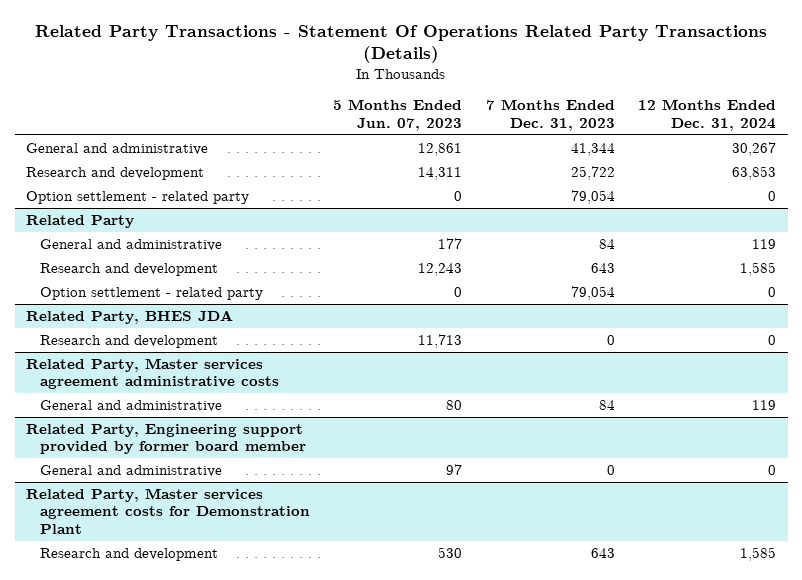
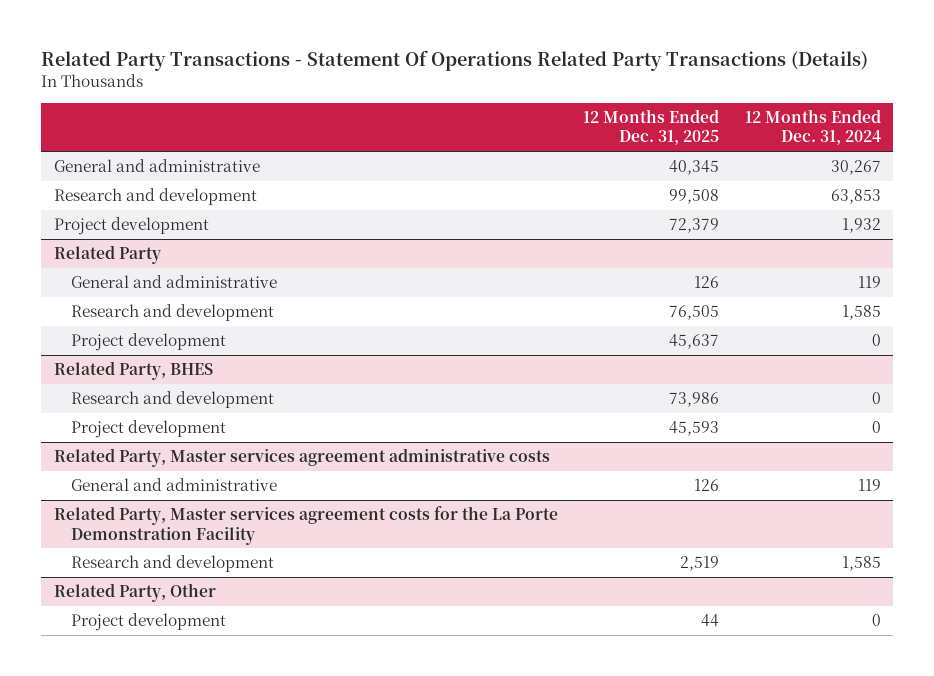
- | 5 Months Ended Jun. 07, 2023 | 7 Months Ended Dec. 31, 2023 | 12 Months Ended Dec. 31, 2024
+ | 12 Months Ended Dec. 31, 2025 | 12 Months Ended Dec. 31, 2024
- Option settlement - related party | 0 | 79,054 | 0
+ Project development | 72,379 | 1,932
@ Related Party
- Option settlement - related party | 0 | 79,054 | 0
- Related Party, BHES JDA
@ Related Party
+ Project development | 45,637 | 0
+ Related Party, BHES
+ Project development | 45,593 | 0
- Related Party, Engineering support provided by former board member
- General and administrative | 97 | 0 | 0
- Related Party, Master services agreement costs for Demonstration Plant
+ Related Party, Master services agreement costs for the La Porte Demonstration Facility
+ Related Party, Other
+ Project development | 44 | 0

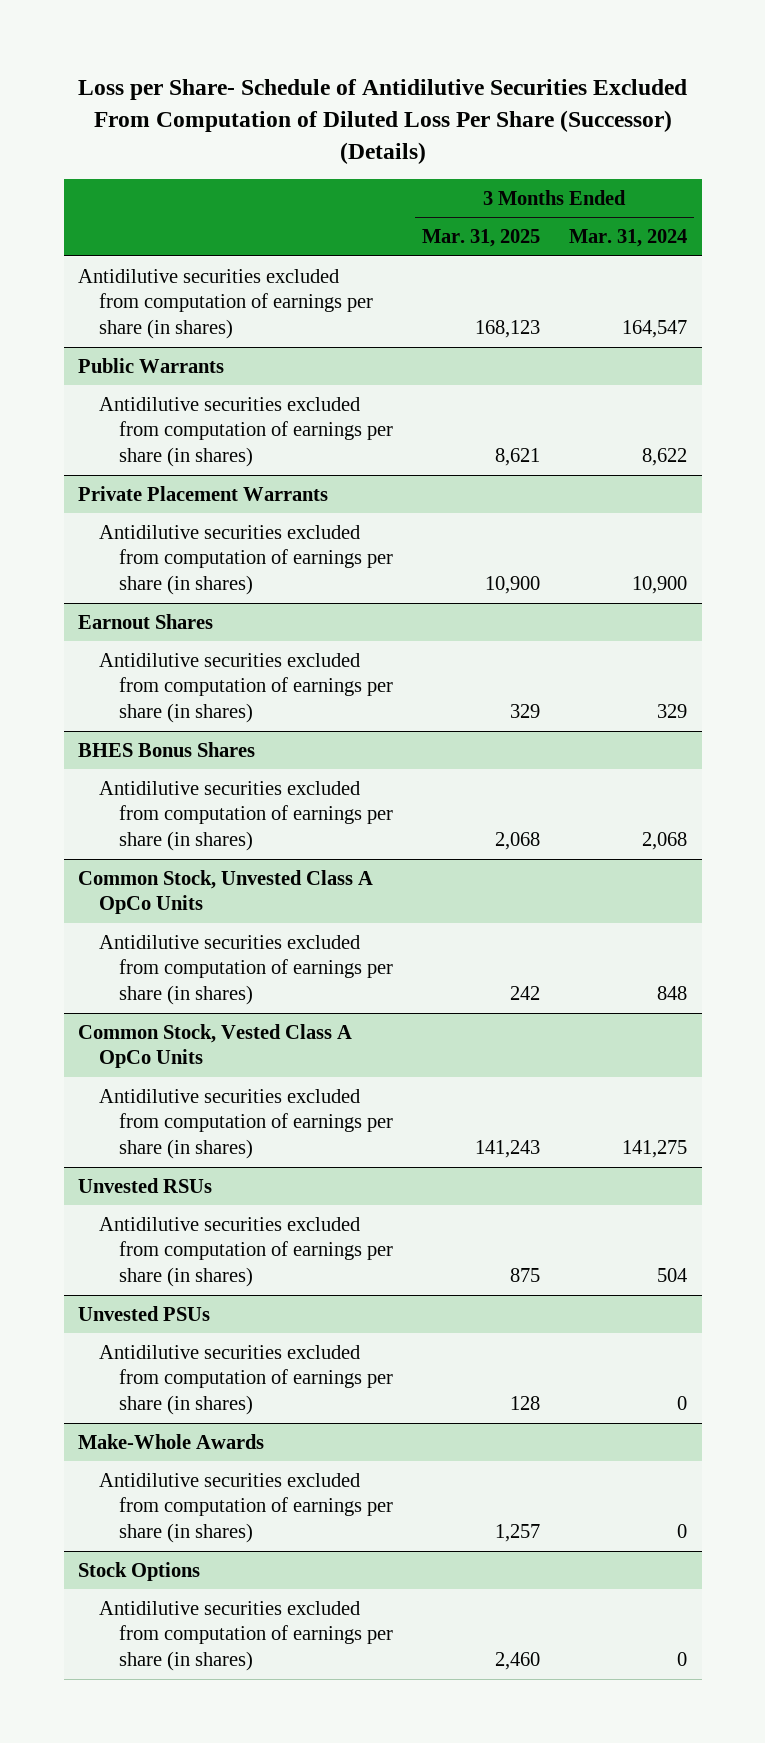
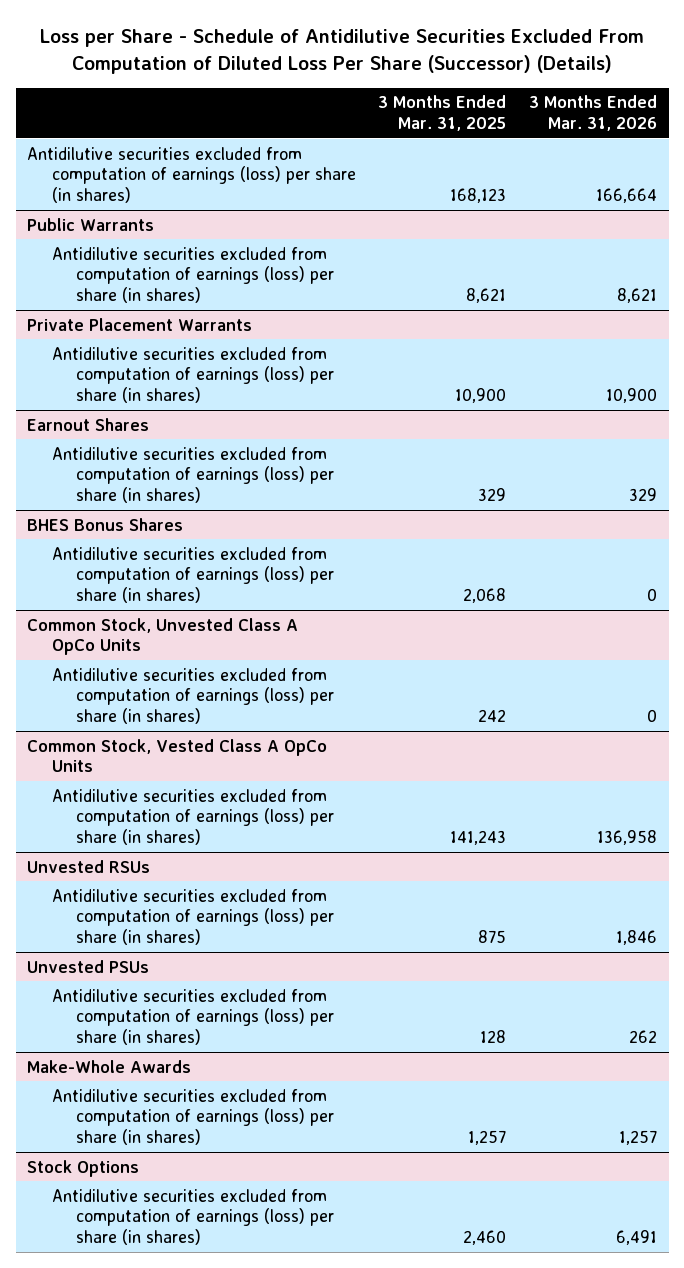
- Loss per Share- Schedule of Antidilutive Securities Excluded From Computation of Diluted Loss Per Share (Successor) (Details)
+ Loss per Share - Schedule of Antidilutive Securities Excluded From Computation of Diluted Loss Per Share (Successor) (Details)
- | 3 Months Ended Mar. 31, 2025 | 3 Months Ended Mar. 31, 2024
+ | 3 Months Ended Mar. 31, 2025 | 3 Months Ended Mar. 31, 2026
- Antidilutive securities excluded from computation of earnings per share (in shares) | 168,123 | 164,547
+ Antidilutive securities excluded from computation of earnings (loss) per share (in shares) | 168,123 | 166,664
@ Public Warrants
- Antidilutive securities excluded from computation of earnings per share (in shares) | 8,621 | 8,622
+ Antidilutive securities excluded from computation of earnings (loss) per share (in shares) | 8,621 | 8,621
@ Private Placement Warrants
- Antidilutive securities excluded from computation of earnings per share (in shares) | 10,900 | 10,900
+ Antidilutive securities excluded from computation of earnings (loss) per share (in shares) | 10,900 | 10,900
@ Earnout Shares
- Antidilutive securities excluded from computation of earnings per share (in shares) | 329 | 329
+ Antidilutive securities excluded from computation of earnings (loss) per share (in shares) | 329 | 329
@ BHES Bonus Shares
- Antidilutive securities excluded from computation of earnings per share (in shares) | 2,068 | 2,068
+ Antidilutive securities excluded from computation of earnings (loss) per share (in shares) | 2,068 | 0
@ Common Stock, Unvested Class A OpCo Units
- Antidilutive securities excluded from computation of earnings per share (in shares) | 242 | 848
+ Antidilutive securities excluded from computation of earnings (loss) per share (in shares) | 242 | 0
@ Common Stock, Vested Class A OpCo Units
- Antidilutive securities excluded from computation of earnings per share (in shares) | 141,243 | 141,275
+ Antidilutive securities excluded from computation of earnings (loss) per share (in shares) | 141,243 | 136,958
@ Unvested RSUs
- Antidilutive securities excluded from computation of earnings per share (in shares) | 875 | 504
+ Antidilutive securities excluded from computation of earnings (loss) per share (in shares) | 875 | 1,846
@ Unvested PSUs
- Antidilutive securities excluded from computation of earnings per share (in shares) | 128 | 0
+ Antidilutive securities excluded from computation of earnings (loss) per share (in shares) | 128 | 262
@ Make-Whole Awards
- Antidilutive securities excluded from computation of earnings per share (in shares) | 1,257 | 0
+ Antidilutive securities excluded from computation of earnings (loss) per share (in shares) | 1,257 | 1,257
@ Stock Options
- Antidilutive securities excluded from computation of earnings per share (in shares) | 2,460 | 0
+ Antidilutive securities excluded from computation of earnings (loss) per share (in shares) | 2,460 | 6,491

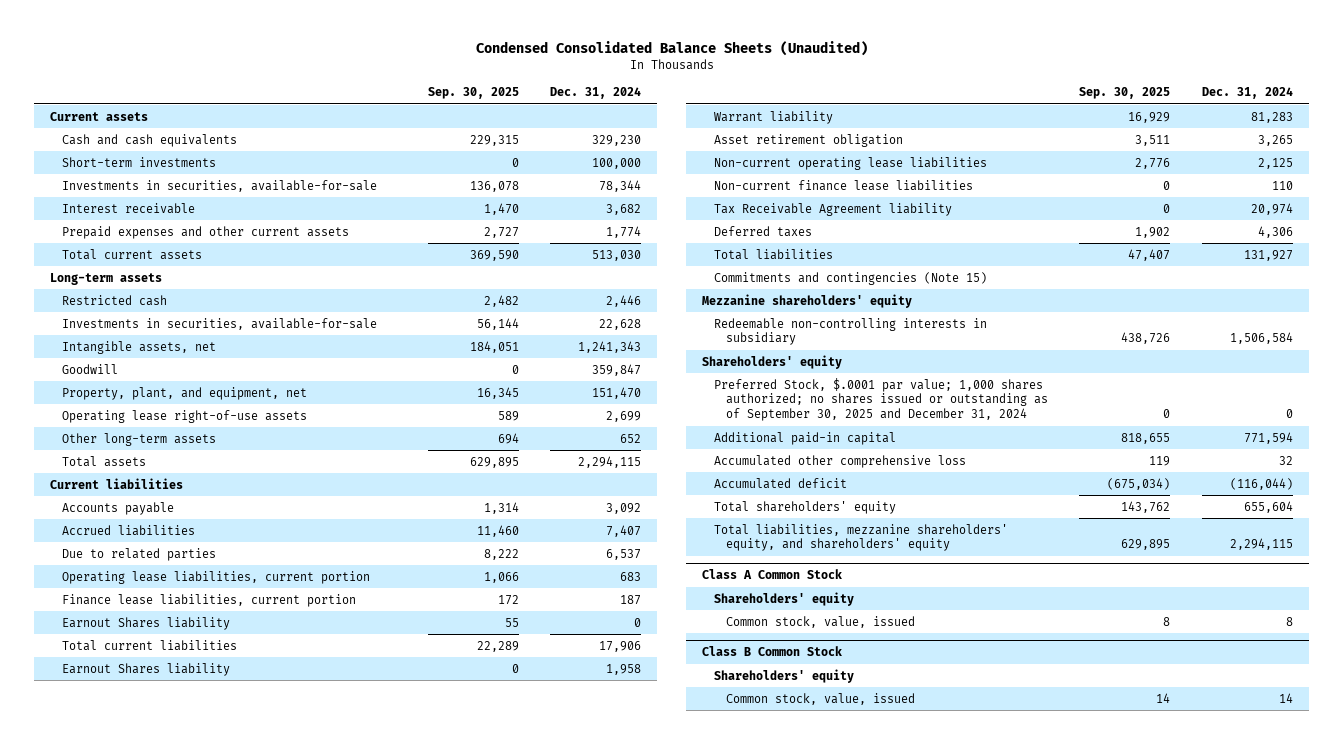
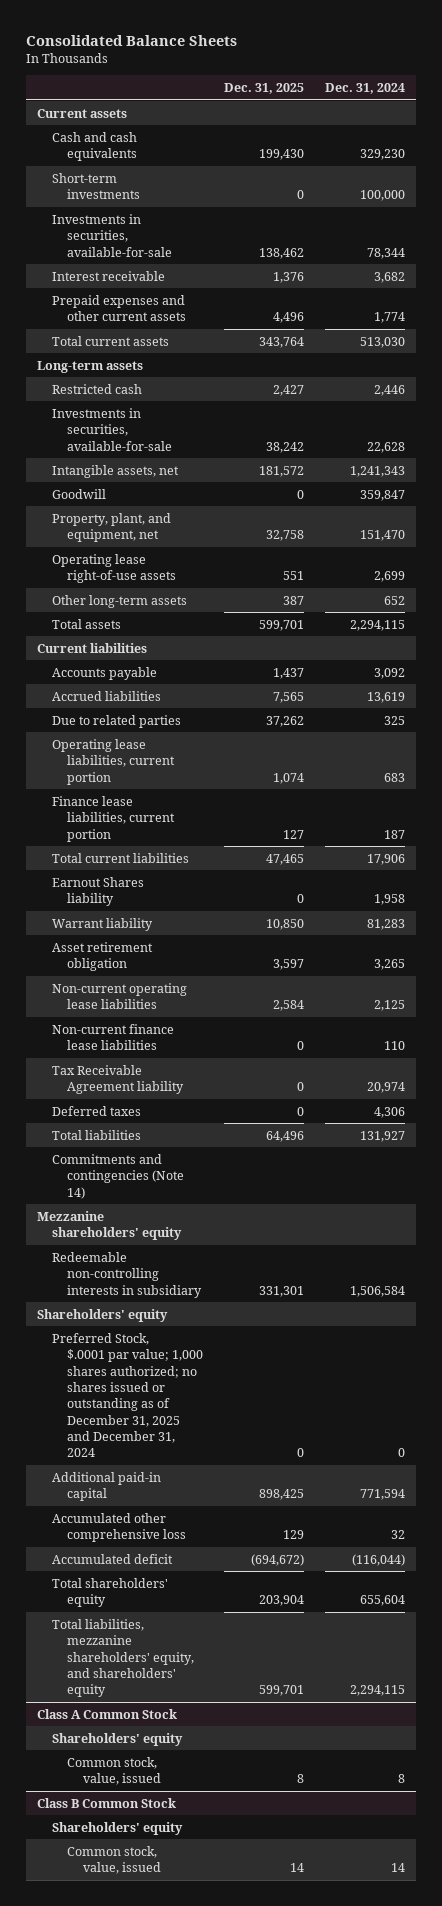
- Condensed Consolidated Balance Sheets (Unaudited)
+ Consolidated Balance Sheets
- | Sep. 30, 2025 | Dec. 31, 2024
+ | Dec. 31, 2025 | Dec. 31, 2024
- Accrued liabilities | 11,460 | 7,407
- Due to related parties | 8,222 | 6,537
+ Accrued liabilities | 7,565 | 13,619
+ Due to related parties | 37,262 | 325
- Earnout Shares liability | 55 | 0
- Commitments and contingencies (Note 15)
+ Commitments and contingencies (Note 14)
- Preferred Stock, $.0001 par value; 1,000 shares authorized; no shares issued or outstanding as of September 30, 2025 and December 31, 2024 | 0 | 0
+ Preferred Stock, $.0001 par value; 1,000 shares authorized; no shares issued or outstanding as of December 31, 2025 and December 31, 2024 | 0 | 0

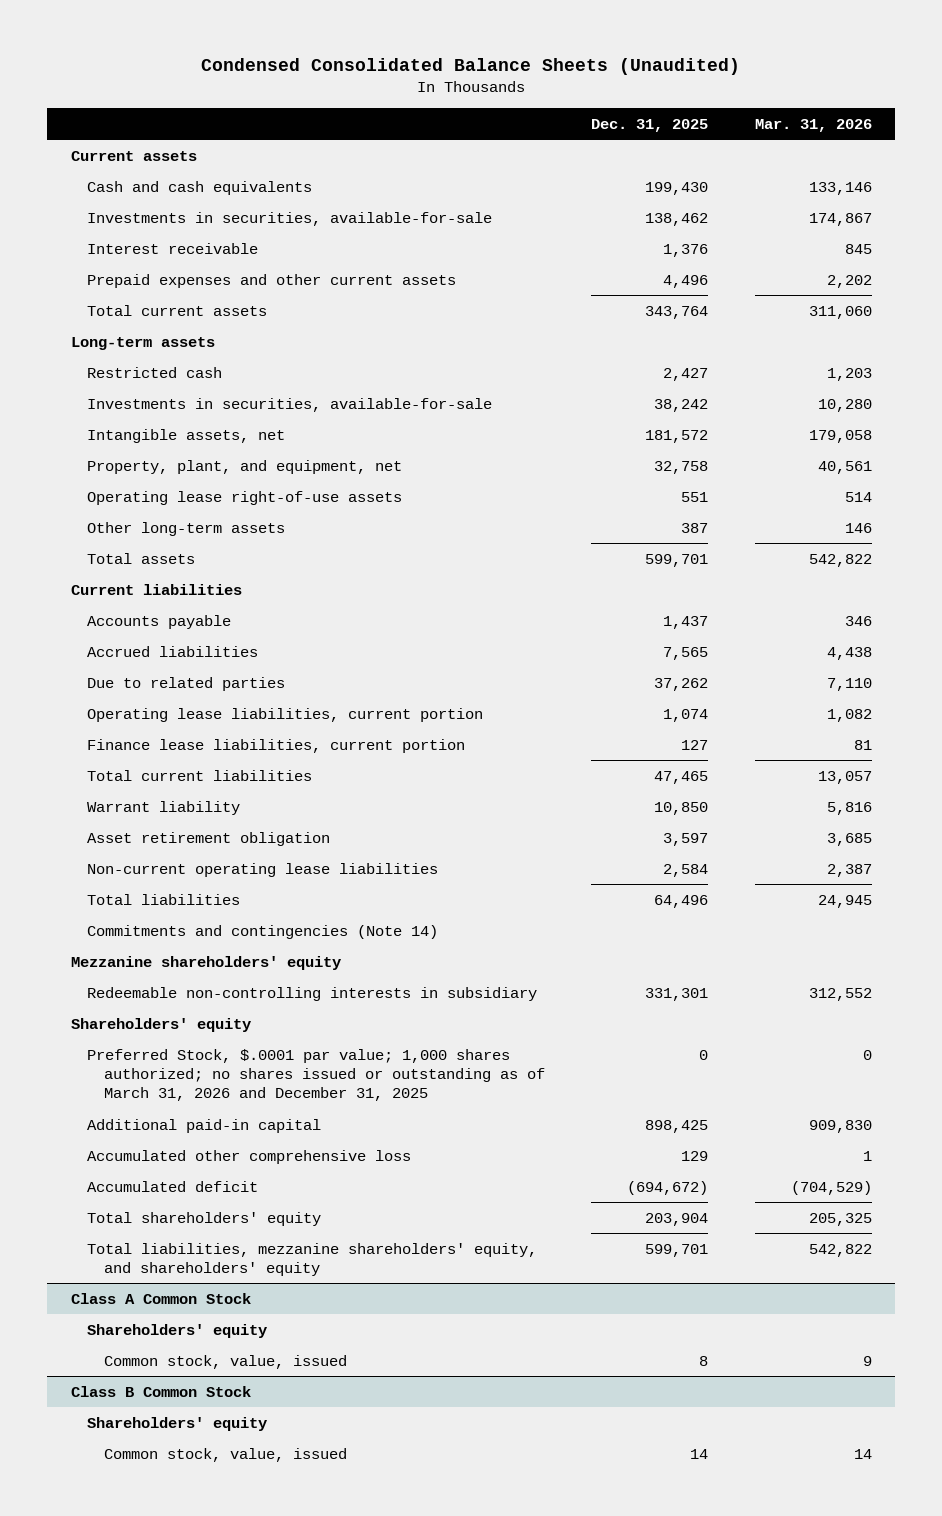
- Consolidated Balance Sheets
+ Condensed Consolidated Balance Sheets (Unaudited)
- | Dec. 31, 2025 | Dec. 31, 2024
+ | Dec. 31, 2025 | Mar. 31, 2026
- Short-term investments | 0 | 100,000
- Goodwill | 0 | 359,847
- Earnout Shares liability | 0 | 1,958
- Non-current finance lease liabilities | 0 | 110
- Tax Receivable Agreement liability | 0 | 20,974
- Deferred taxes | 0 | 4,306
- Preferred Stock, $.0001 par value; 1,000 shares authorized; no shares issued or outstanding as of December 31, 2025 and December 31, 2024 | 0 | 0
+ Preferred Stock, $.0001 par value; 1,000 shares authorized; no shares issued or outstanding as of March 31, 2026 and December 31, 2025 | 0 | 0

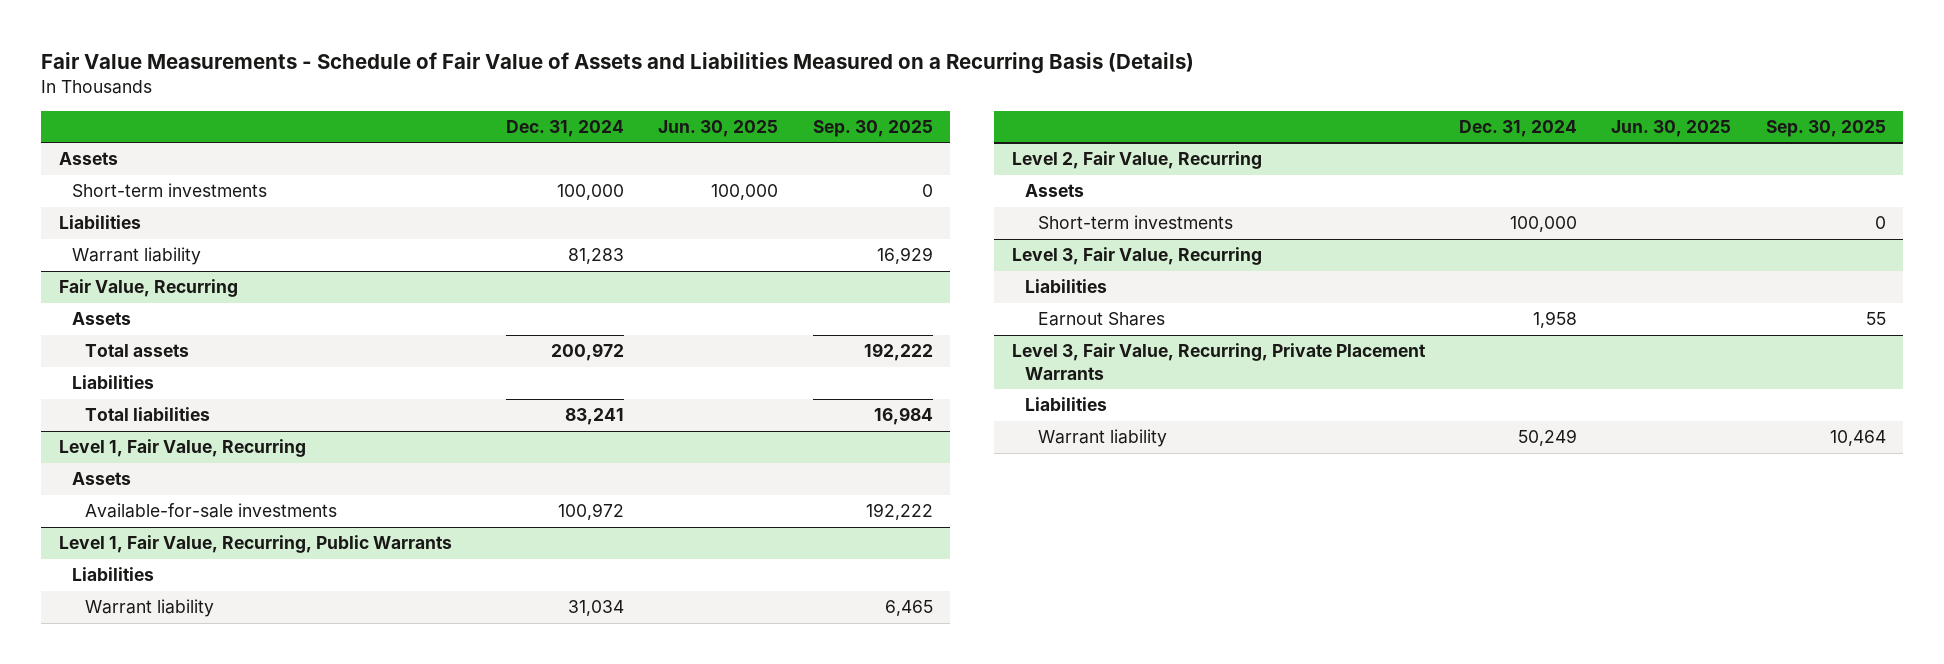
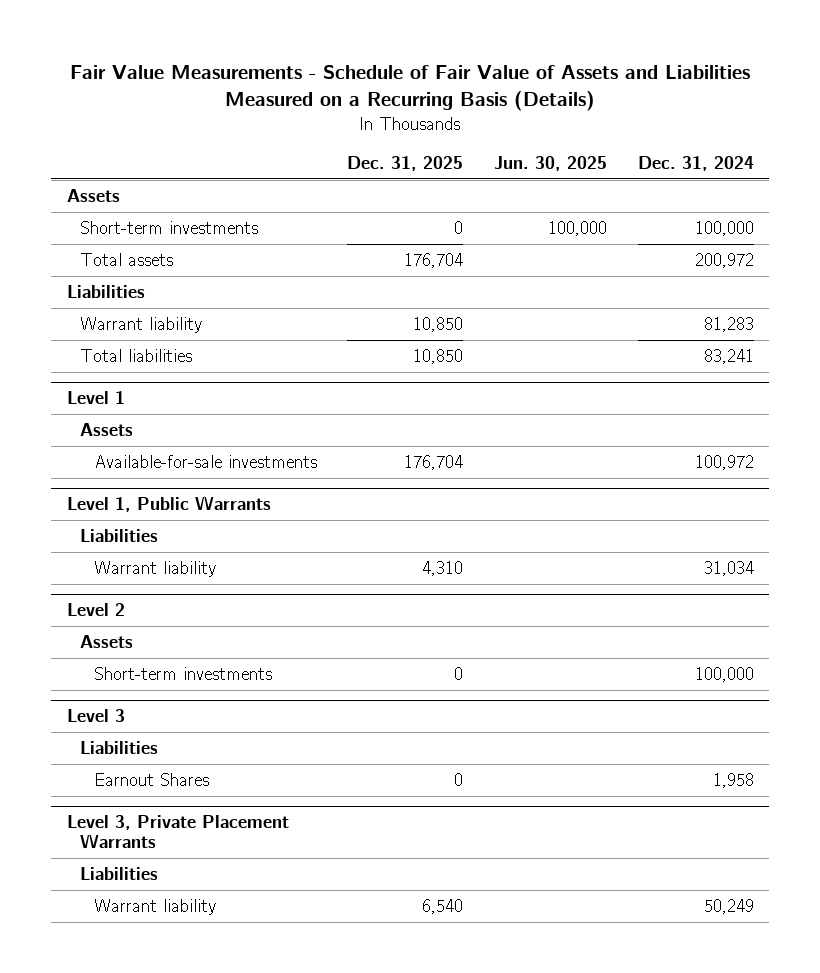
- | Dec. 31, 2024 | Jun. 30, 2025 | Sep. 30, 2025
+ | Dec. 31, 2025 | Jun. 30, 2025 | Dec. 31, 2024
- Liabilities
- Fair Value, Recurring
- Assets
moved down: Warrant liability | 10,850 | | 81,283
- Level 1, Fair Value, Recurring
+ Level 1
- Level 1, Fair Value, Recurring, Public Warrants
+ Level 1, Public Warrants
- Level 2, Fair Value, Recurring
+ Level 2
- Level 3, Fair Value, Recurring
+ Level 3
- Level 3, Fair Value, Recurring, Private Placement Warrants
+ Level 3, Private Placement Warrants

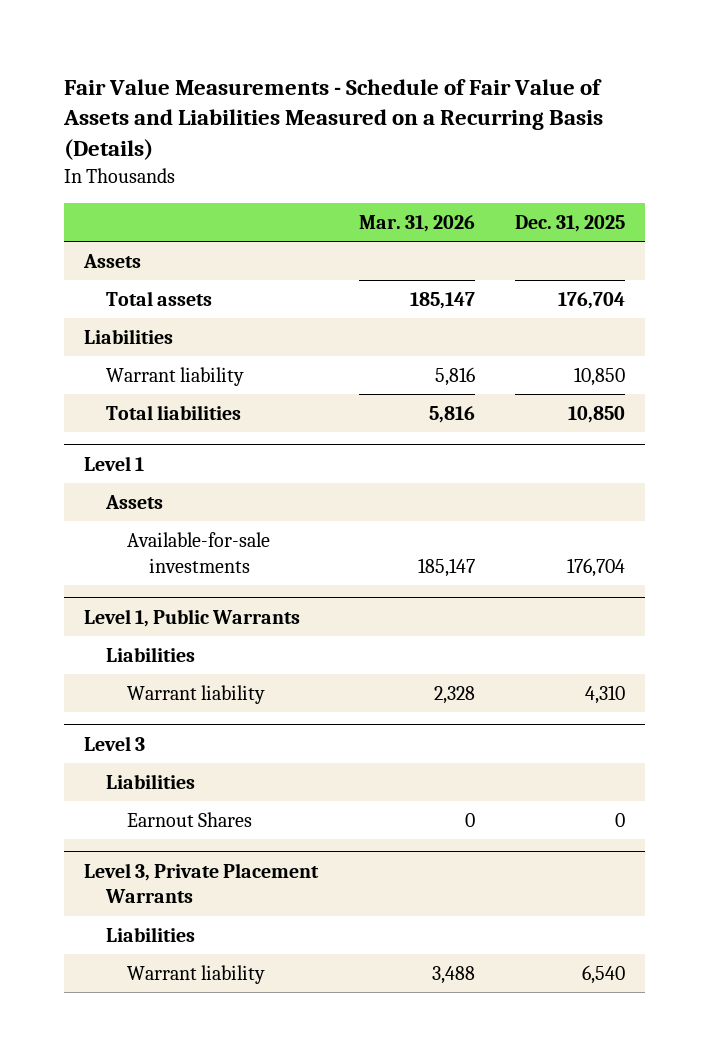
- | Dec. 31, 2025 | Jun. 30, 2025 | Dec. 31, 2024
+ | Mar. 31, 2026 | Dec. 31, 2025
- Short-term investments | 0 | 100,000 | 100,000
- Level 2
- Assets
- Short-term investments | 0 | | 100,000

